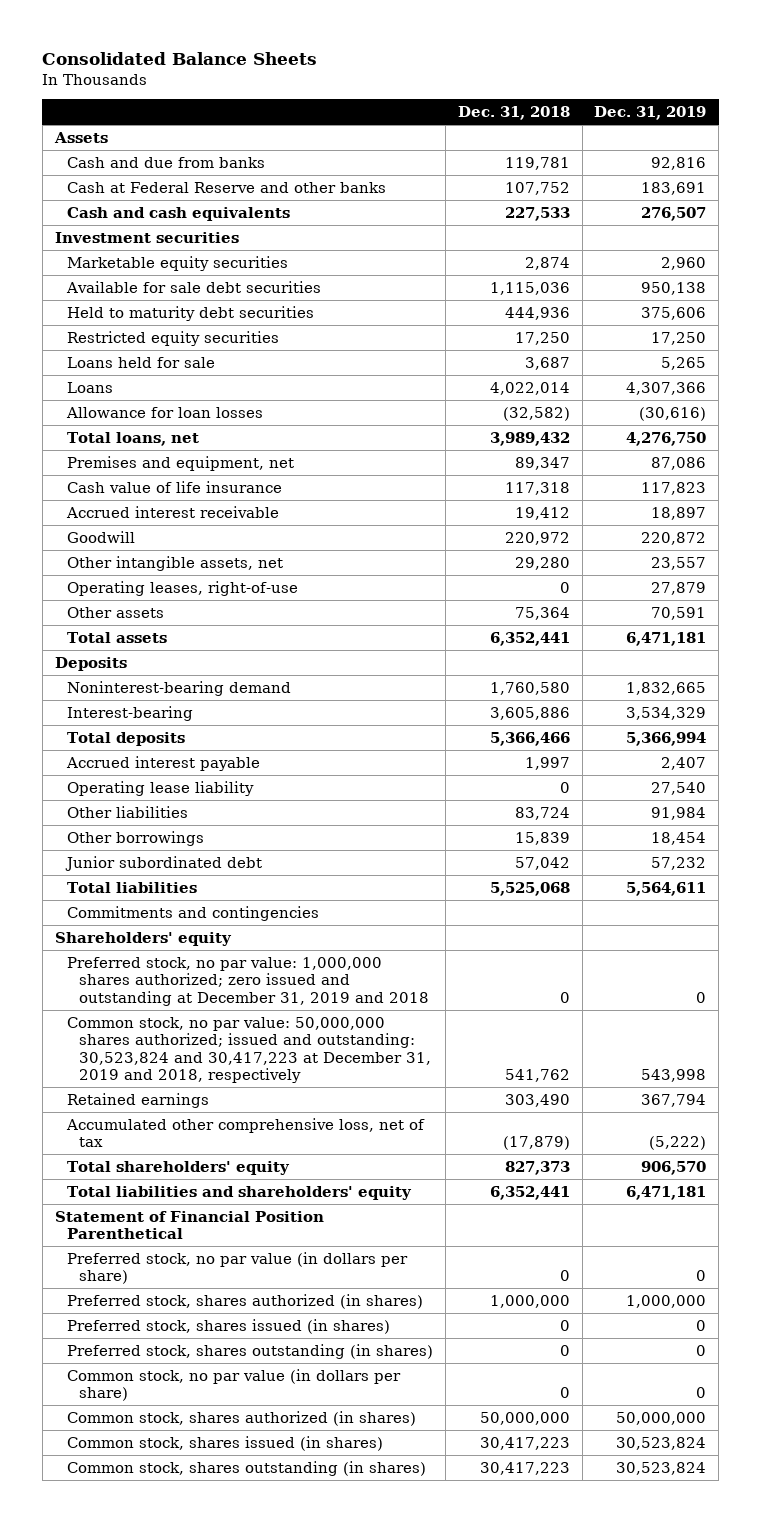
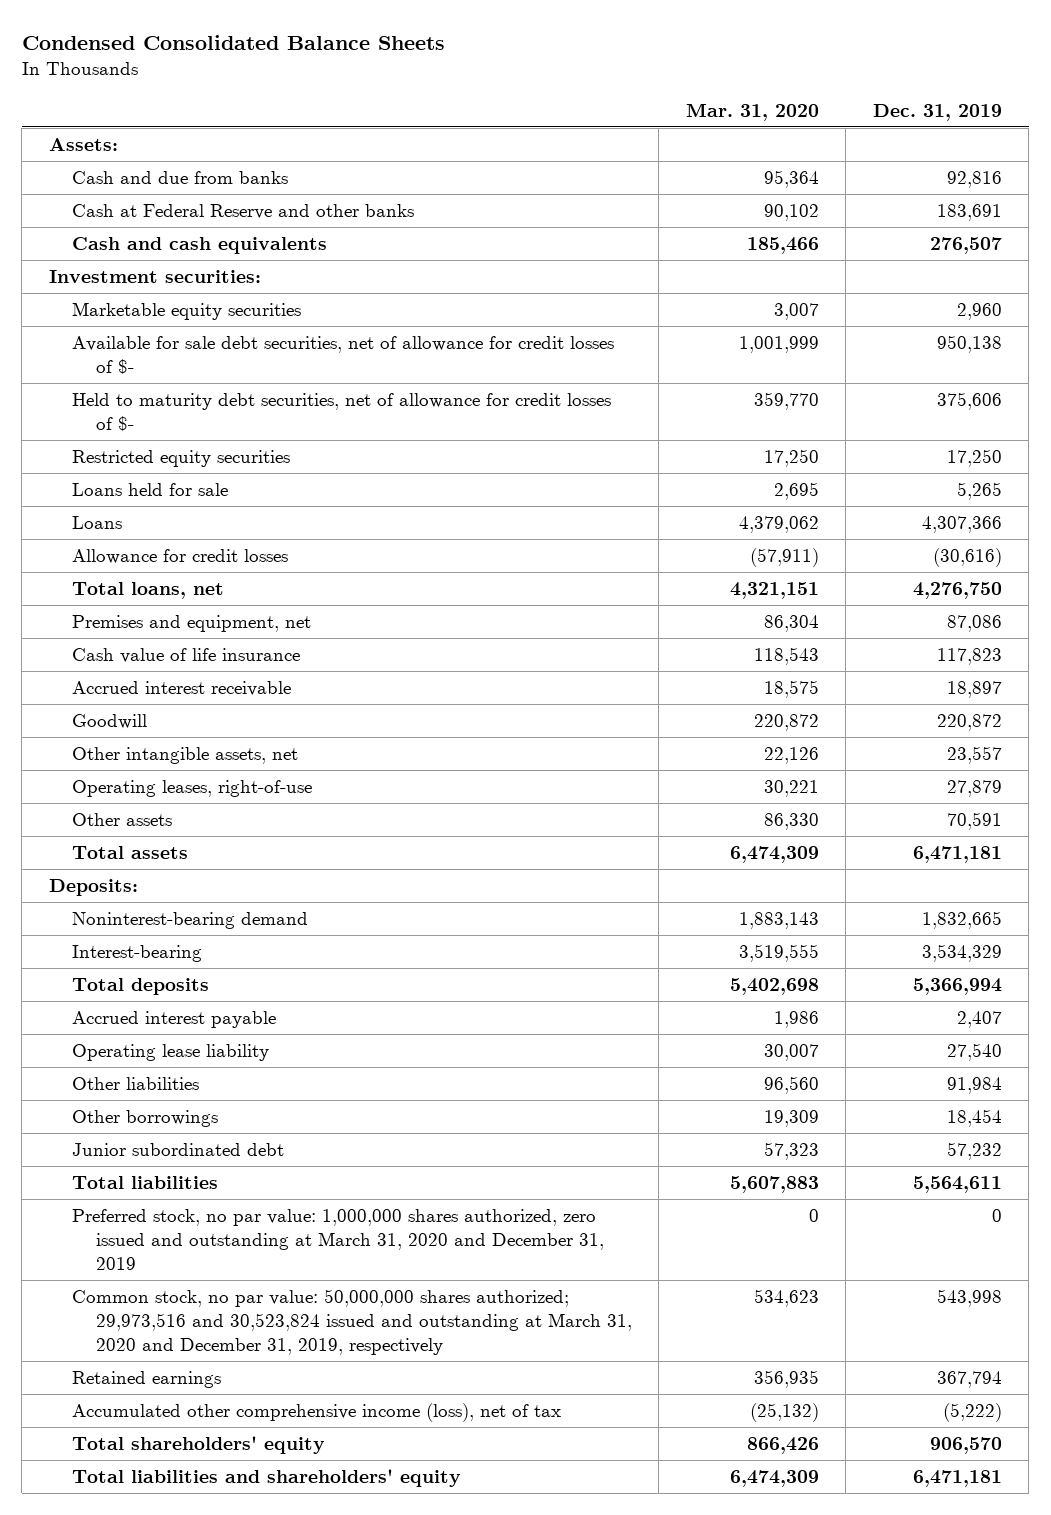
- Consolidated Balance Sheets
+ Condensed Consolidated Balance Sheets
- | Dec. 31, 2018 | Dec. 31, 2019
+ | Mar. 31, 2020 | Dec. 31, 2019
- Assets
+ Assets:
- Investment securities
+ Investment securities:
- Available for sale debt securities | 1,115,036 | 950,138
- Held to maturity debt securities | 444,936 | 375,606
+ Available for sale debt securities, net of allowance for credit losses of $- | 1,001,999 | 950,138
+ Held to maturity debt securities, net of allowance for credit losses of $- | 359,770 | 375,606
- Allowance for loan losses | (32,582) | (30,616)
+ Allowance for credit losses | (57,911) | (30,616)
- Deposits
+ Deposits:
- Commitments and contingencies
- Shareholders' equity
- Preferred stock, no par value: 1,000,000 shares authorized; zero issued and outstanding at December 31, 2019 and 2018 | 0 | 0
- Common stock, no par value: 50,000,000 shares authorized; issued and outstanding: 30,523,824 and 30,417,223 at December 31, 2019 and 2018, respectively | 541,762 | 543,998
+ Preferred stock, no par value: 1,000,000 shares authorized, zero issued and outstanding at March 31, 2020 and December 31, 2019 | 0 | 0
+ Common stock, no par value: 50,000,000 shares authorized; 29,973,516 and 30,523,824 issued and outstanding at March 31, 2020 and December 31, 2019, respectively | 534,623 | 543,998
- Accumulated other comprehensive loss, net of tax | (17,879) | (5,222)
+ Accumulated other comprehensive income (loss), net of tax | (25,132) | (5,222)
- Statement of Financial Position Parenthetical
- Preferred stock, no par value (in dollars per share) | 0 | 0
- Preferred stock, shares authorized (in shares) | 1,000,000 | 1,000,000
- Preferred stock, shares issued (in shares) | 0 | 0
- Preferred stock, shares outstanding (in shares) | 0 | 0
- Common stock, no par value (in dollars per share) | 0 | 0
- Common stock, shares authorized (in shares) | 50,000,000 | 50,000,000
- Common stock, shares issued (in shares) | 30,417,223 | 30,523,824
- Common stock, shares outstanding (in shares) | 30,417,223 | 30,523,824

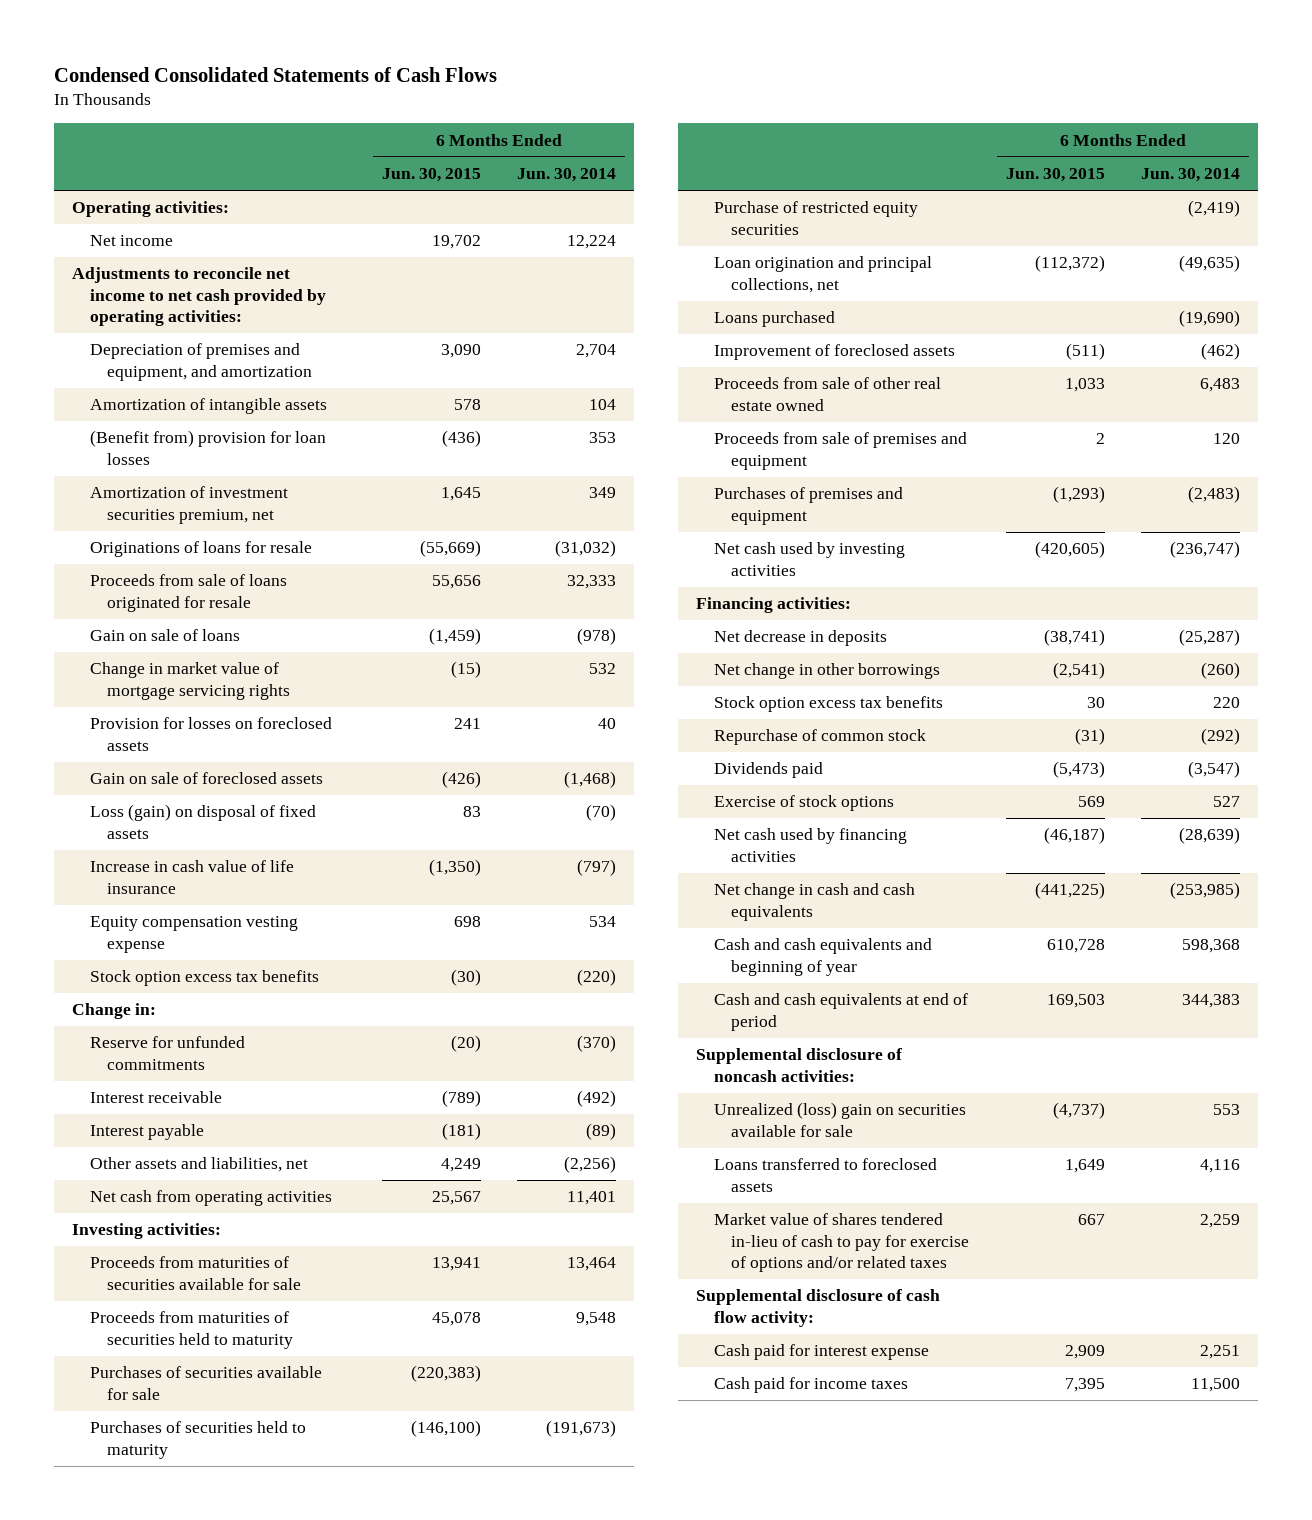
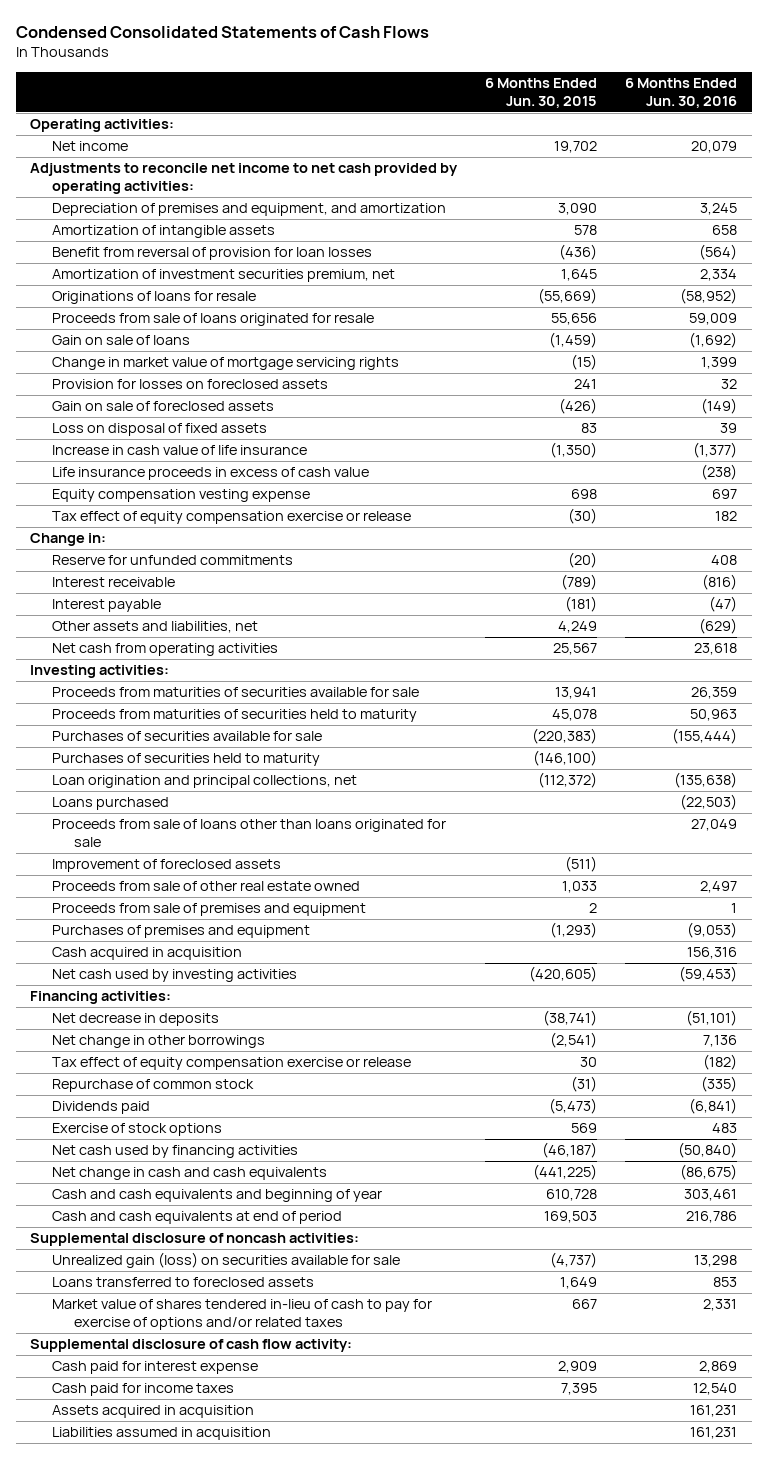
- | 6 Months Ended Jun. 30, 2015 | 6 Months Ended Jun. 30, 2014
+ | 6 Months Ended Jun. 30, 2015 | 6 Months Ended Jun. 30, 2016
- (Benefit from) provision for loan losses | (436) | 353
+ Benefit from reversal of provision for loan losses | (436) | (564)
- Loss (gain) on disposal of fixed assets | 83 | (70)
+ Loss on disposal of fixed assets | 83 | 39
+ Life insurance proceeds in excess of cash value | | (238)
- Stock option excess tax benefits | (30) | (220)
+ Tax effect of equity compensation exercise or release | (30) | 182
- Purchase of restricted equity securities | | (2,419)
+ Proceeds from sale of loans other than loans originated for sale | | 27,049
+ Cash acquired in acquisition | | 156,316
- Stock option excess tax benefits | 30 | 220
+ Tax effect of equity compensation exercise or release | 30 | (182)
- Unrealized (loss) gain on securities available for sale | (4,737) | 553
+ Unrealized gain (loss) on securities available for sale | (4,737) | 13,298
+ Assets acquired in acquisition | | 161,231
+ Liabilities assumed in acquisition | | 161,231

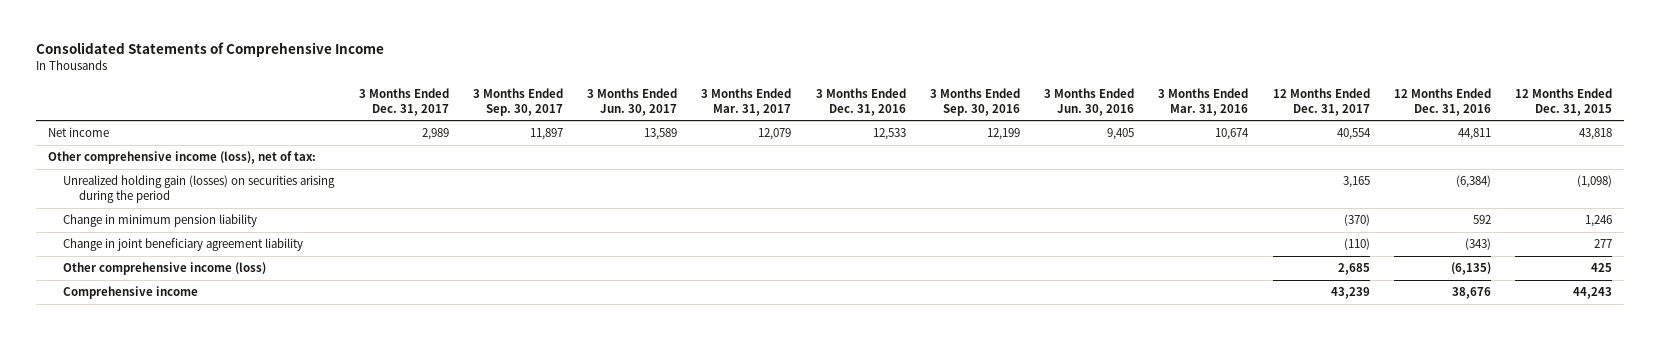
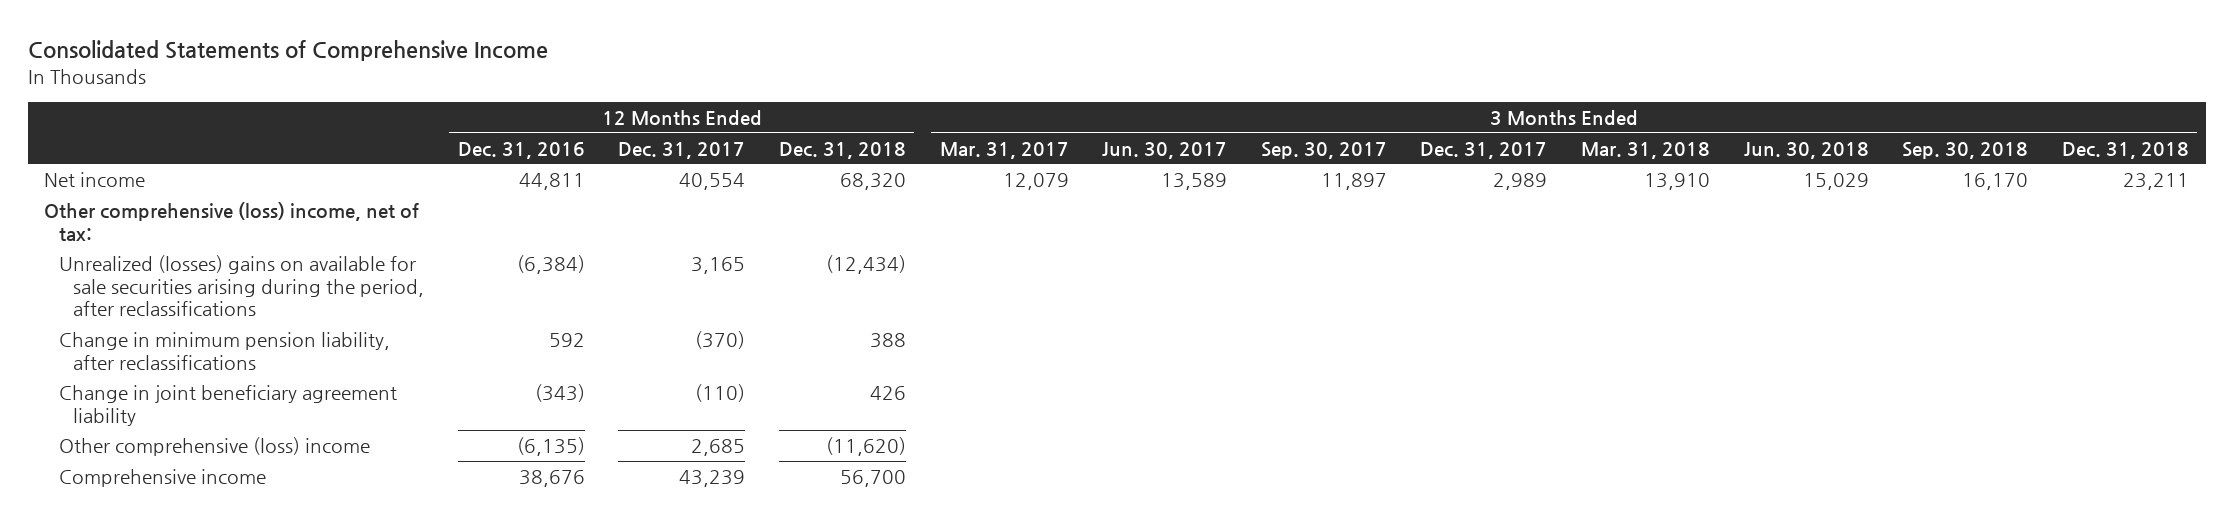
- | 3 Months Ended Dec. 31, 2017 | 3 Months Ended Sep. 30, 2017 | 3 Months Ended Jun. 30, 2017 | 3 Months Ended Mar. 31, 2017 | 3 Months Ended Dec. 31, 2016 | 3 Months Ended Sep. 30, 2016 | 3 Months Ended Jun. 30, 2016 | 3 Months Ended Mar. 31, 2016 | 12 Months Ended Dec. 31, 2017 | 12 Months Ended Dec. 31, 2016 | 12 Months Ended Dec. 31, 2015
+ | 12 Months Ended Dec. 31, 2016 | 12 Months Ended Dec. 31, 2017 | 12 Months Ended Dec. 31, 2018 | 3 Months Ended Mar. 31, 2017 | 3 Months Ended Jun. 30, 2017 | 3 Months Ended Sep. 30, 2017 | 3 Months Ended Dec. 31, 2017 | 3 Months Ended Mar. 31, 2018 | 3 Months Ended Jun. 30, 2018 | 3 Months Ended Sep. 30, 2018 | 3 Months Ended Dec. 31, 2018
- Other comprehensive income (loss), net of tax:
- Unrealized holding gain (losses) on securities arising during the period | | | | | | | | | 3,165 | (6,384) | (1,098)
- Change in minimum pension liability | | | | | | | | | (370) | 592 | 1,246
+ Other comprehensive (loss) income, net of tax:
+ Unrealized (losses) gains on available for sale securities arising during the period, after reclassifications | (6,384) | 3,165 | (12,434) | | | | | | | |
+ Change in minimum pension liability, after reclassifications | 592 | (370) | 388 | | | | | | | |
- Other comprehensive income (loss) | | | | | | | | | 2,685 | (6,135) | 425
+ Other comprehensive (loss) income | (6,135) | 2,685 | (11,620) | | | | | | | |

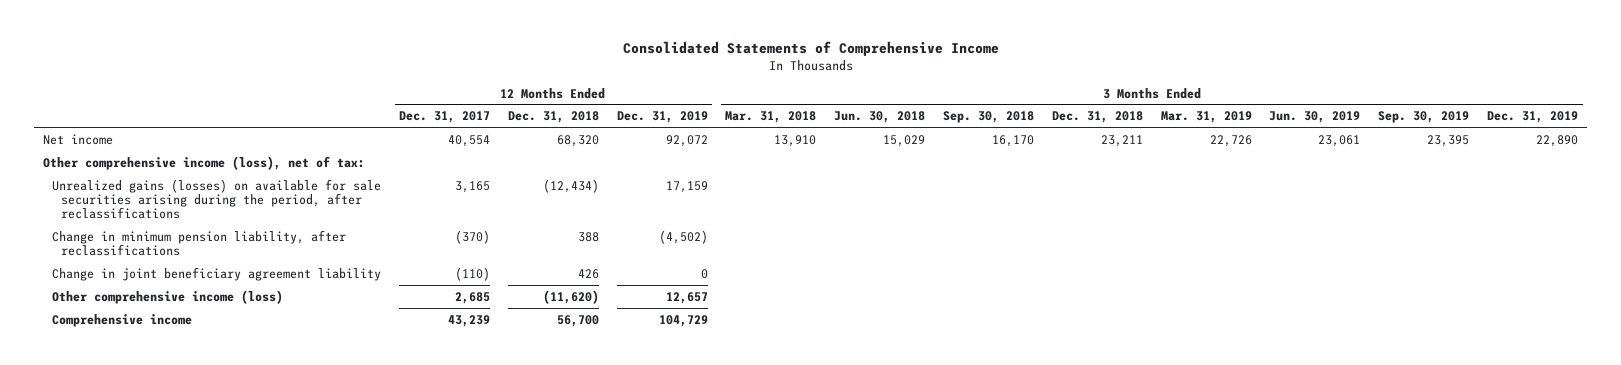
- | 12 Months Ended Dec. 31, 2016 | 12 Months Ended Dec. 31, 2017 | 12 Months Ended Dec. 31, 2018 | 3 Months Ended Mar. 31, 2017 | 3 Months Ended Jun. 30, 2017 | 3 Months Ended Sep. 30, 2017 | 3 Months Ended Dec. 31, 2017 | 3 Months Ended Mar. 31, 2018 | 3 Months Ended Jun. 30, 2018 | 3 Months Ended Sep. 30, 2018 | 3 Months Ended Dec. 31, 2018
+ | 12 Months Ended Dec. 31, 2017 | 12 Months Ended Dec. 31, 2018 | 12 Months Ended Dec. 31, 2019 | 3 Months Ended Mar. 31, 2018 | 3 Months Ended Jun. 30, 2018 | 3 Months Ended Sep. 30, 2018 | 3 Months Ended Dec. 31, 2018 | 3 Months Ended Mar. 31, 2019 | 3 Months Ended Jun. 30, 2019 | 3 Months Ended Sep. 30, 2019 | 3 Months Ended Dec. 31, 2019
- Other comprehensive (loss) income, net of tax:
- Unrealized (losses) gains on available for sale securities arising during the period, after reclassifications | (6,384) | 3,165 | (12,434) | | | | | | | |
+ Other comprehensive income (loss), net of tax:
+ Unrealized gains (losses) on available for sale securities arising during the period, after reclassifications | 3,165 | (12,434) | 17,159 | | | | | | | |
- Other comprehensive (loss) income | (6,135) | 2,685 | (11,620) | | | | | | | |
+ Other comprehensive income (loss) | 2,685 | (11,620) | 12,657 | | | | | | | |

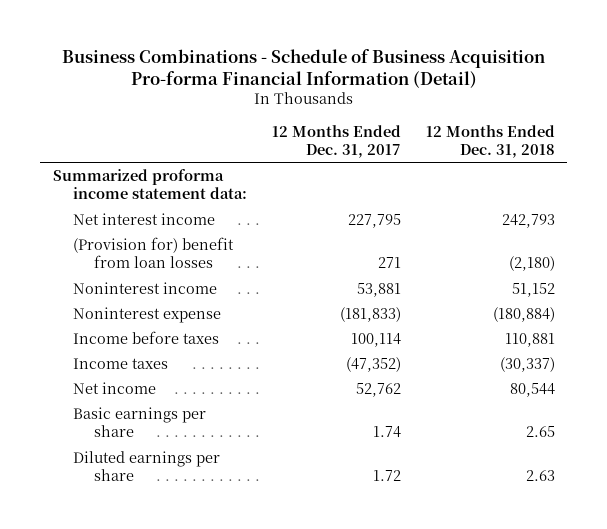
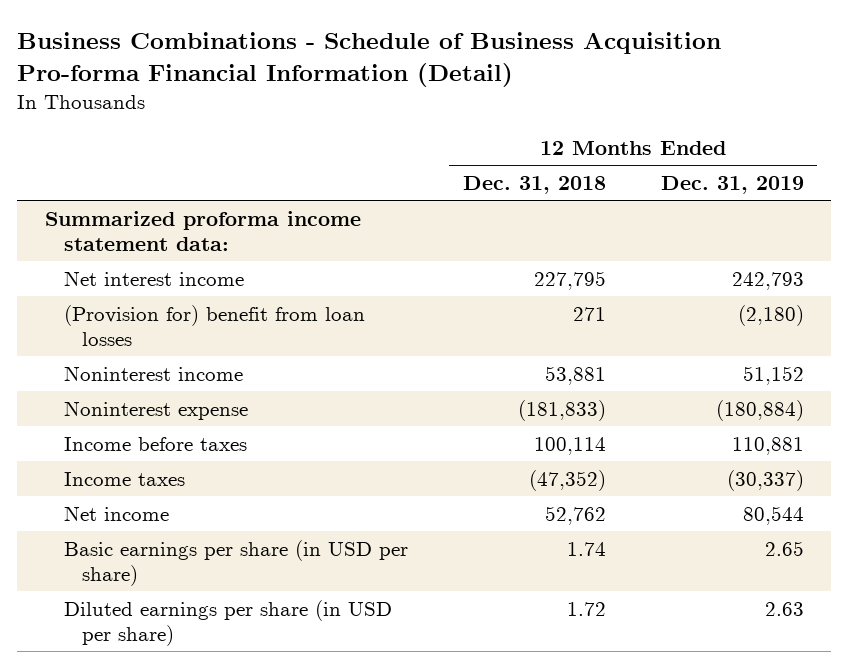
- | 12 Months Ended Dec. 31, 2017 | 12 Months Ended Dec. 31, 2018
+ | 12 Months Ended Dec. 31, 2018 | 12 Months Ended Dec. 31, 2019
- Net interest income | 227,795 | 242,793
- (Provision for) benefit from loan losses | 271 | (2,180)
- Noninterest income | 53,881 | 51,152
- Noninterest expense | (181,833) | (180,884)
- Income before taxes | 100,114 | 110,881
- Income taxes | (47,352) | (30,337)
- Net income | 52,762 | 80,544
- Basic earnings per share | 1.74 | 2.65
- Diluted earnings per share | 1.72 | 2.63
+ Net interest income | 227,795 | 242,793
+ (Provision for) benefit from loan losses | 271 | (2,180)
+ Noninterest income | 53,881 | 51,152
+ Noninterest expense | (181,833) | (180,884)
+ Income before taxes | 100,114 | 110,881
+ Income taxes | (47,352) | (30,337)
+ Net income | 52,762 | 80,544
+ Basic earnings per share (in USD per share) | 1.74 | 2.65
+ Diluted earnings per share (in USD per share) | 1.72 | 2.63

